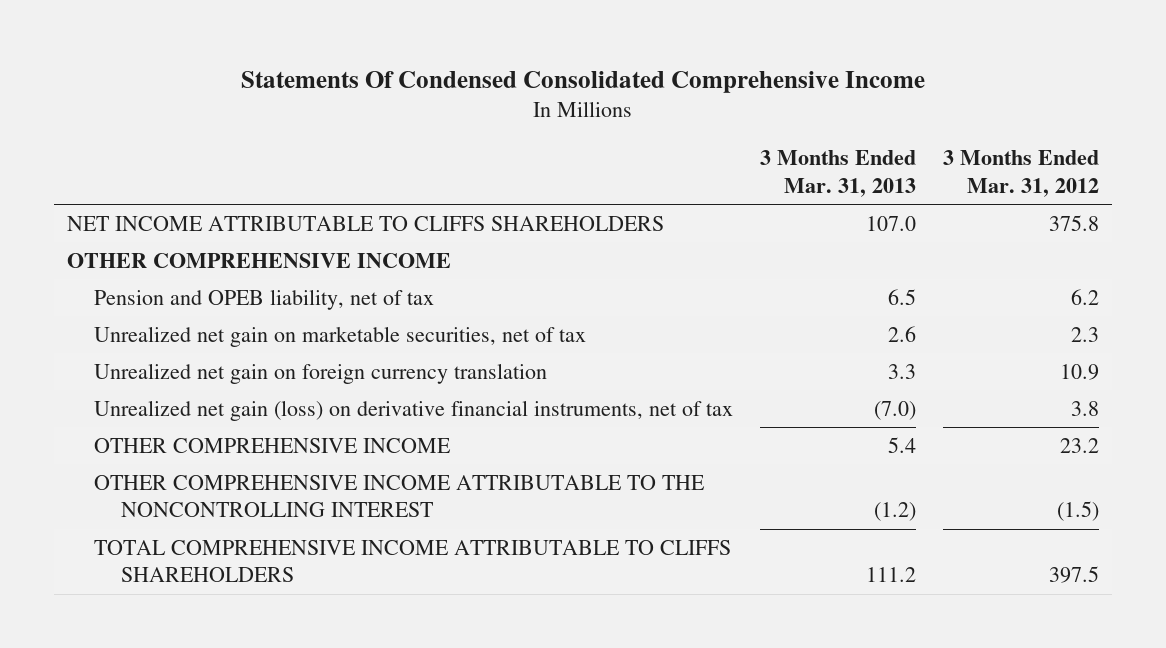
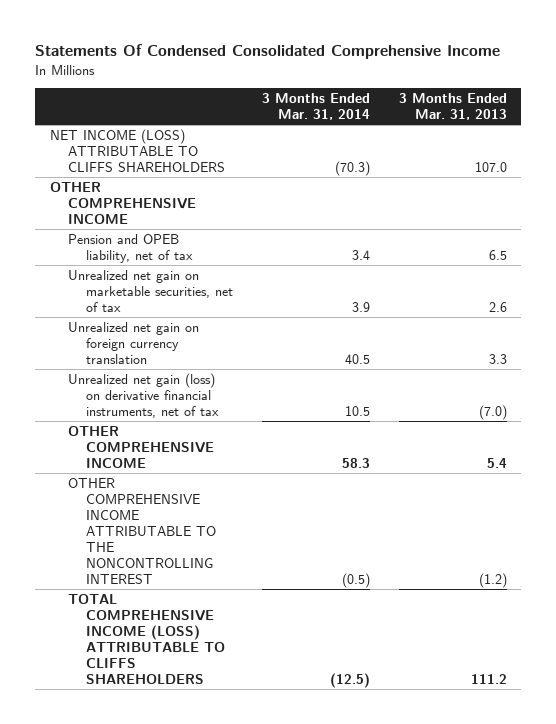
- | 3 Months Ended Mar. 31, 2013 | 3 Months Ended Mar. 31, 2012
+ | 3 Months Ended Mar. 31, 2014 | 3 Months Ended Mar. 31, 2013
- NET INCOME ATTRIBUTABLE TO CLIFFS SHAREHOLDERS | 107.0 | 375.8
+ NET INCOME (LOSS) ATTRIBUTABLE TO CLIFFS SHAREHOLDERS | (70.3) | 107.0
- TOTAL COMPREHENSIVE INCOME ATTRIBUTABLE TO CLIFFS SHAREHOLDERS | 111.2 | 397.5
+ TOTAL COMPREHENSIVE INCOME (LOSS) ATTRIBUTABLE TO CLIFFS SHAREHOLDERS | (12.5) | 111.2

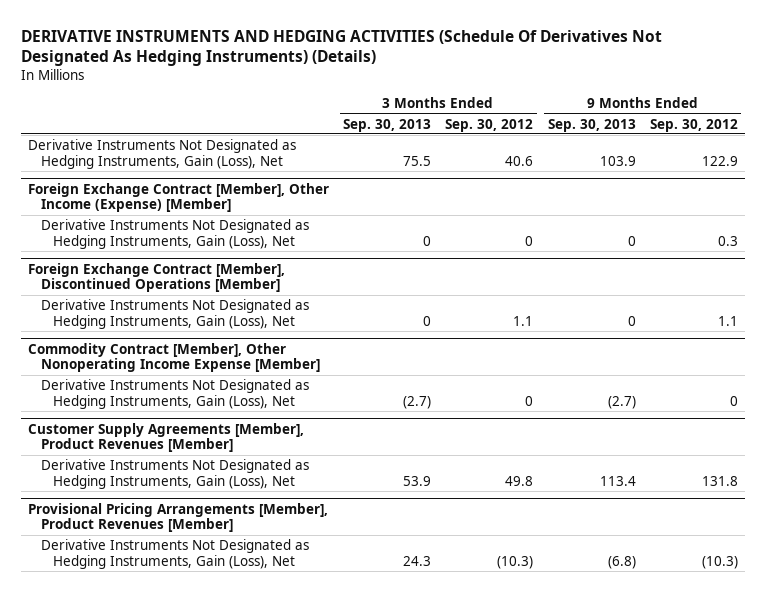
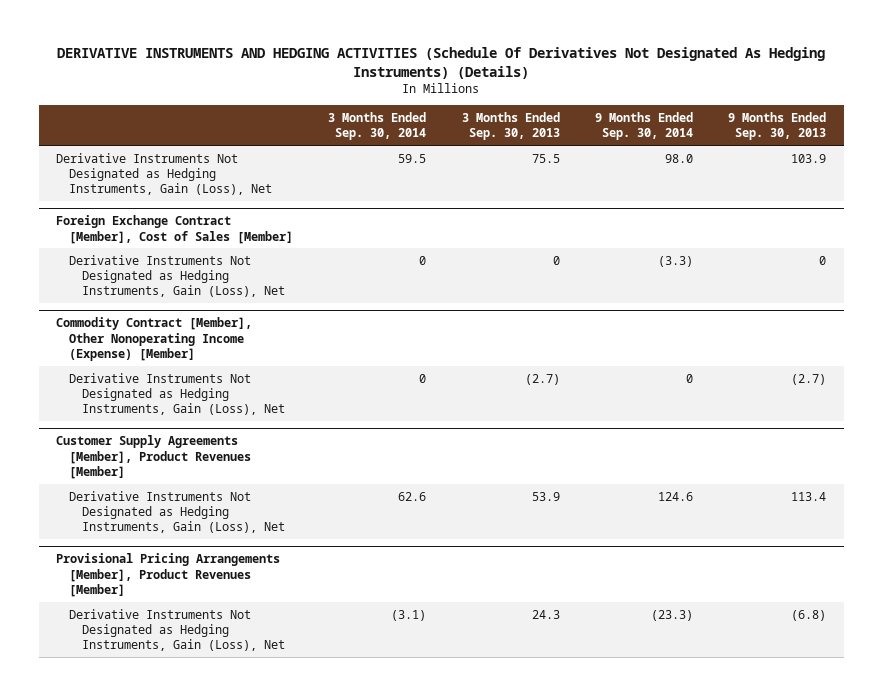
- | 3 Months Ended Sep. 30, 2013 | 3 Months Ended Sep. 30, 2012 | 9 Months Ended Sep. 30, 2013 | 9 Months Ended Sep. 30, 2012
+ | 3 Months Ended Sep. 30, 2014 | 3 Months Ended Sep. 30, 2013 | 9 Months Ended Sep. 30, 2014 | 9 Months Ended Sep. 30, 2013
- Foreign Exchange Contract [Member], Other Income (Expense) [Member]
- Derivative Instruments Not Designated as Hedging Instruments, Gain (Loss), Net | 0 | 0 | 0 | 0.3
- Foreign Exchange Contract [Member], Discontinued Operations [Member]
+ Foreign Exchange Contract [Member], Cost of Sales [Member]
- Commodity Contract [Member], Other Nonoperating Income Expense [Member]
+ Commodity Contract [Member], Other Nonoperating Income (Expense) [Member]

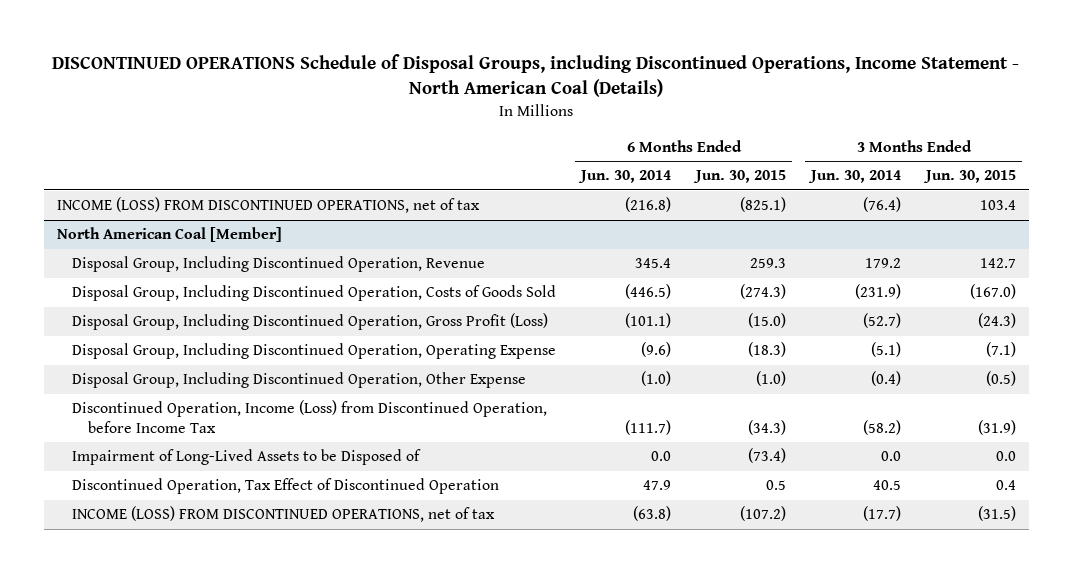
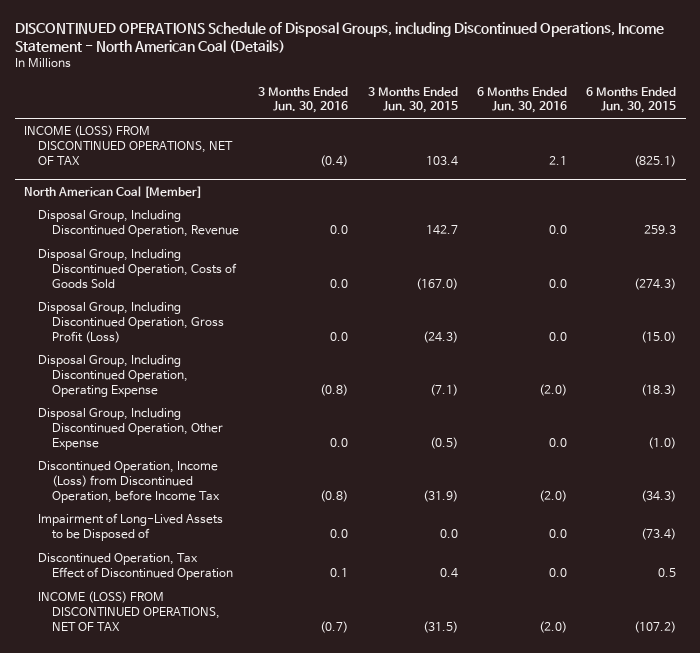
- | 6 Months Ended Jun. 30, 2014 | 6 Months Ended Jun. 30, 2015 | 3 Months Ended Jun. 30, 2014 | 3 Months Ended Jun. 30, 2015
+ | 3 Months Ended Jun. 30, 2016 | 3 Months Ended Jun. 30, 2015 | 6 Months Ended Jun. 30, 2016 | 6 Months Ended Jun. 30, 2015
- INCOME (LOSS) FROM DISCONTINUED OPERATIONS, net of tax | (216.8) | (825.1) | (76.4) | 103.4
+ INCOME (LOSS) FROM DISCONTINUED OPERATIONS, NET OF TAX | (0.4) | 103.4 | 2.1 | (825.1)
@ North American Coal [Member]
- INCOME (LOSS) FROM DISCONTINUED OPERATIONS, net of tax | (63.8) | (107.2) | (17.7) | (31.5)
+ INCOME (LOSS) FROM DISCONTINUED OPERATIONS, NET OF TAX | (0.7) | (31.5) | (2.0) | (107.2)

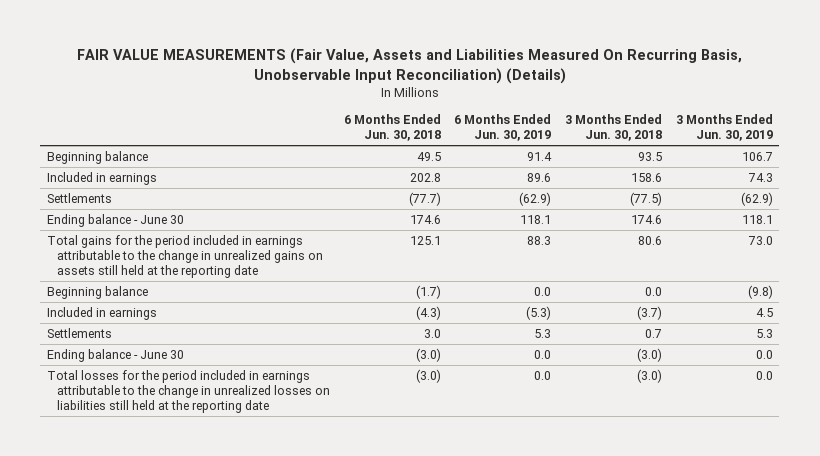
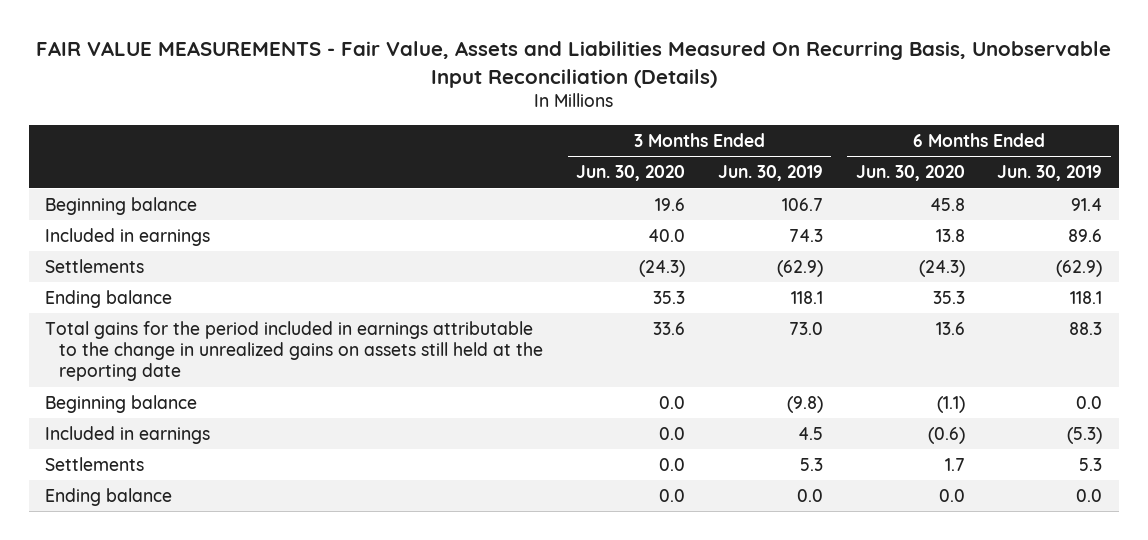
- FAIR VALUE MEASUREMENTS (Fair Value, Assets and Liabilities Measured On Recurring Basis, Unobservable Input Reconciliation) (Details)
+ FAIR VALUE MEASUREMENTS - Fair Value, Assets and Liabilities Measured On Recurring Basis, Unobservable Input Reconciliation (Details)
- | 6 Months Ended Jun. 30, 2018 | 6 Months Ended Jun. 30, 2019 | 3 Months Ended Jun. 30, 2018 | 3 Months Ended Jun. 30, 2019
+ | 3 Months Ended Jun. 30, 2020 | 3 Months Ended Jun. 30, 2019 | 6 Months Ended Jun. 30, 2020 | 6 Months Ended Jun. 30, 2019
- Ending balance - June 30 | 174.6 | 118.1 | 174.6 | 118.1
+ Ending balance | 35.3 | 118.1 | 35.3 | 118.1
- Ending balance - June 30 | (3.0) | 0.0 | (3.0) | 0.0
- Total losses for the period included in earnings attributable to the change in unrealized losses on liabilities still held at the reporting date | (3.0) | 0.0 | (3.0) | 0.0
+ Ending balance | 0.0 | 0.0 | 0.0 | 0.0

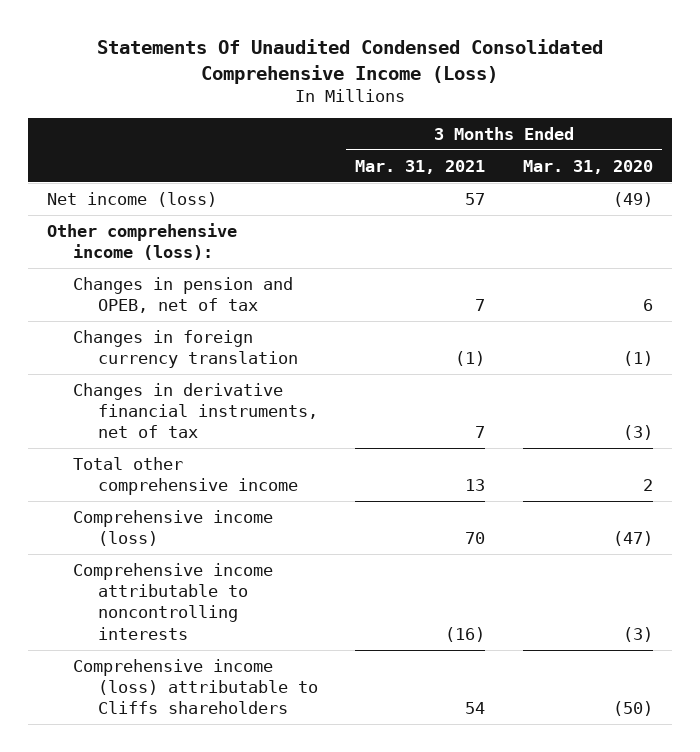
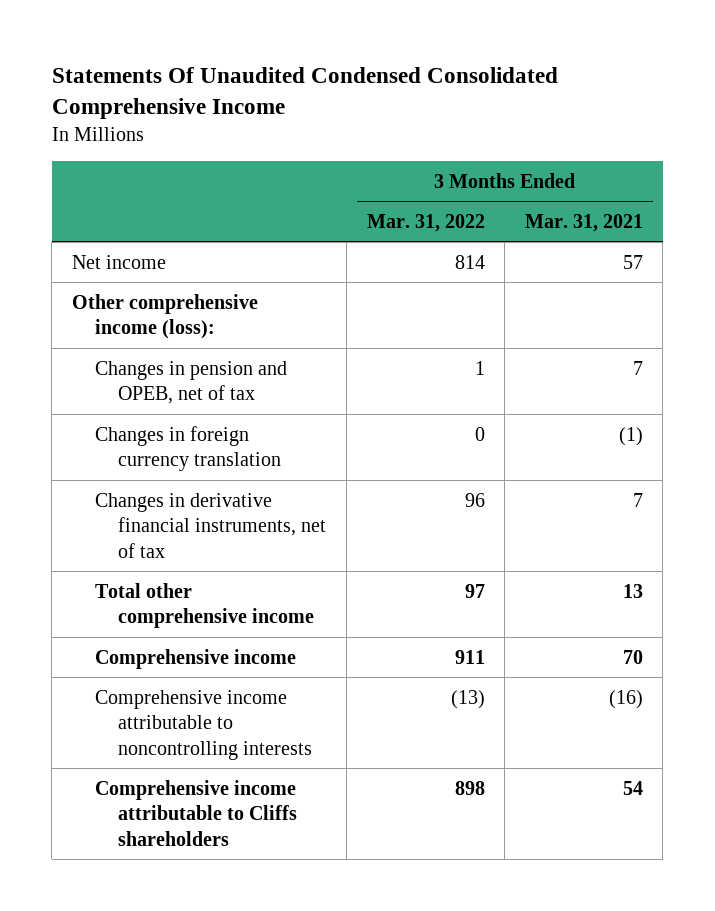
- Statements Of Unaudited Condensed Consolidated Comprehensive Income (Loss)
+ Statements Of Unaudited Condensed Consolidated Comprehensive Income
- | 3 Months Ended Mar. 31, 2021 | 3 Months Ended Mar. 31, 2020
+ | 3 Months Ended Mar. 31, 2022 | 3 Months Ended Mar. 31, 2021
- Net income (loss) | 57 | (49)
+ Net income | 814 | 57
- Comprehensive income (loss) | 70 | (47)
+ Comprehensive income | 911 | 70
- Comprehensive income (loss) attributable to Cliffs shareholders | 54 | (50)
+ Comprehensive income attributable to Cliffs shareholders | 898 | 54

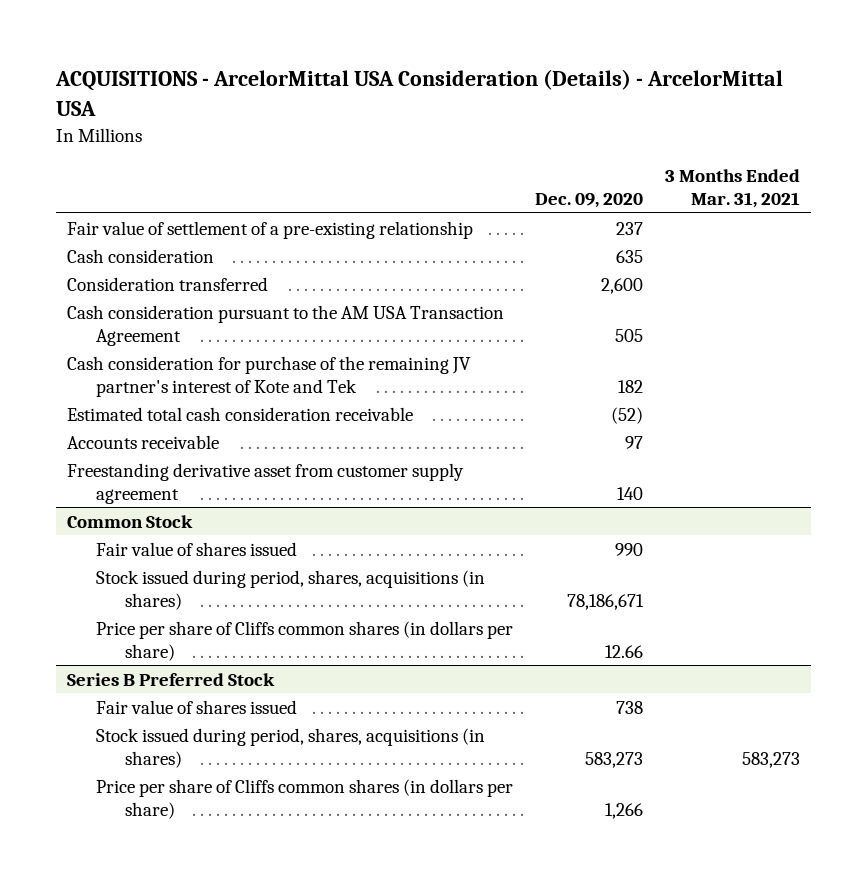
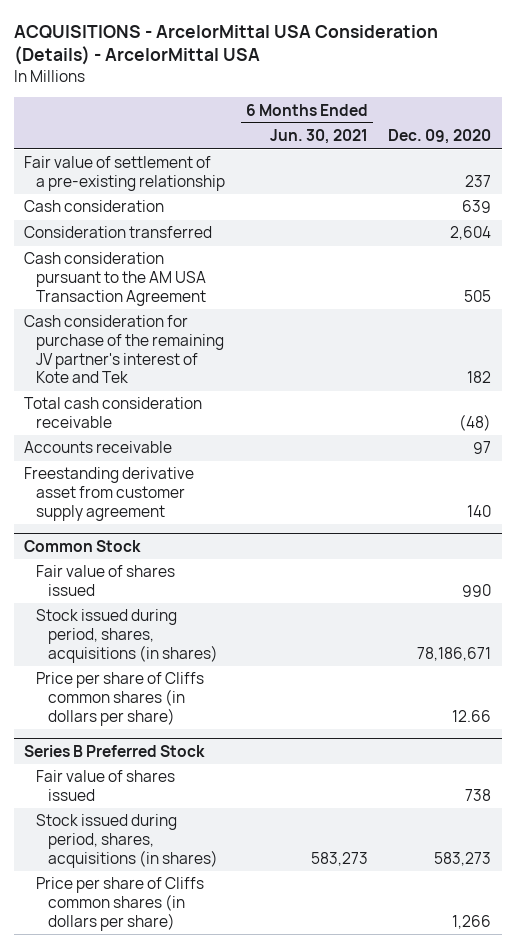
- | Dec. 09, 2020 | 3 Months Ended Mar. 31, 2021
+ | 6 Months Ended Jun. 30, 2021 | Dec. 09, 2020
- Cash consideration | 635 |
- Consideration transferred | 2,600 |
+ Cash consideration | | 639
+ Consideration transferred | | 2,604
- Estimated total cash consideration receivable | (52) |
+ Total cash consideration receivable | | (48)

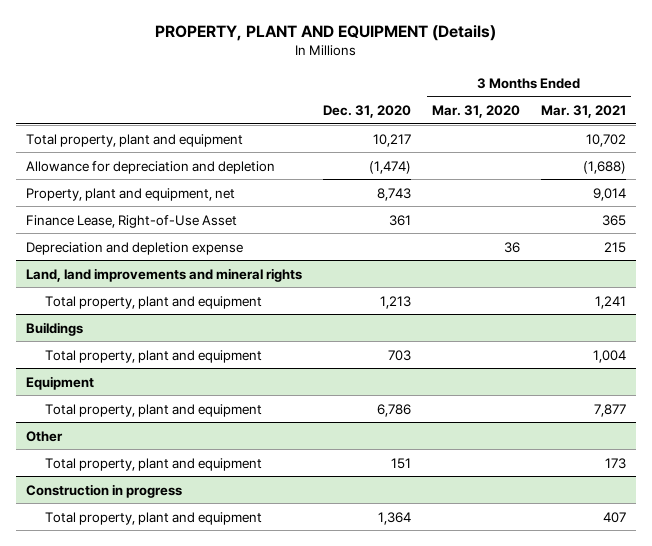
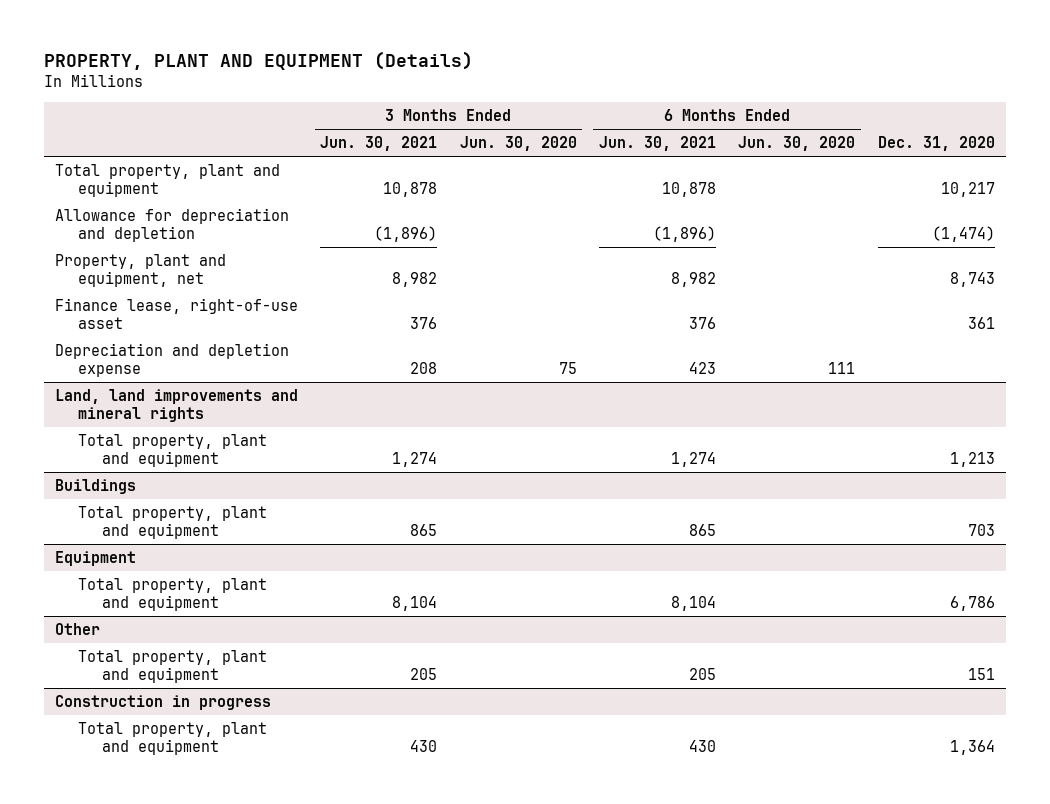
- | Dec. 31, 2020 | 3 Months Ended Mar. 31, 2020 | 3 Months Ended Mar. 31, 2021
+ | 3 Months Ended Jun. 30, 2021 | 3 Months Ended Jun. 30, 2020 | 6 Months Ended Jun. 30, 2021 | 6 Months Ended Jun. 30, 2020 | Dec. 31, 2020
- Finance Lease, Right-of-Use Asset | 361 | | 365
+ Finance lease, right-of-use asset | 376 | | 376 | | 361

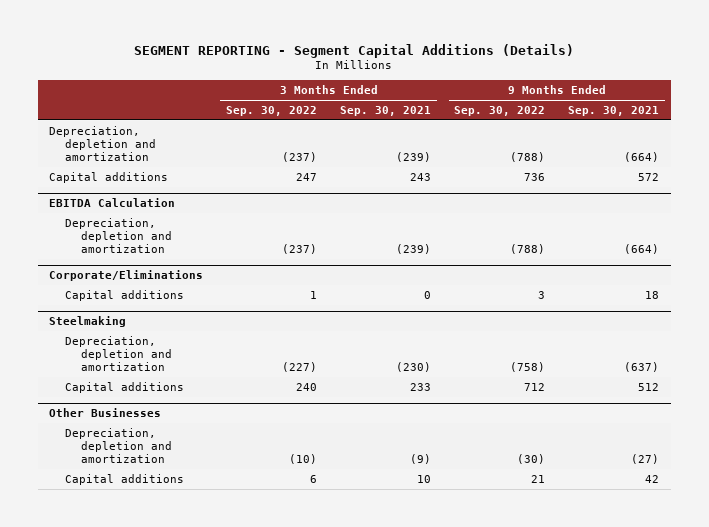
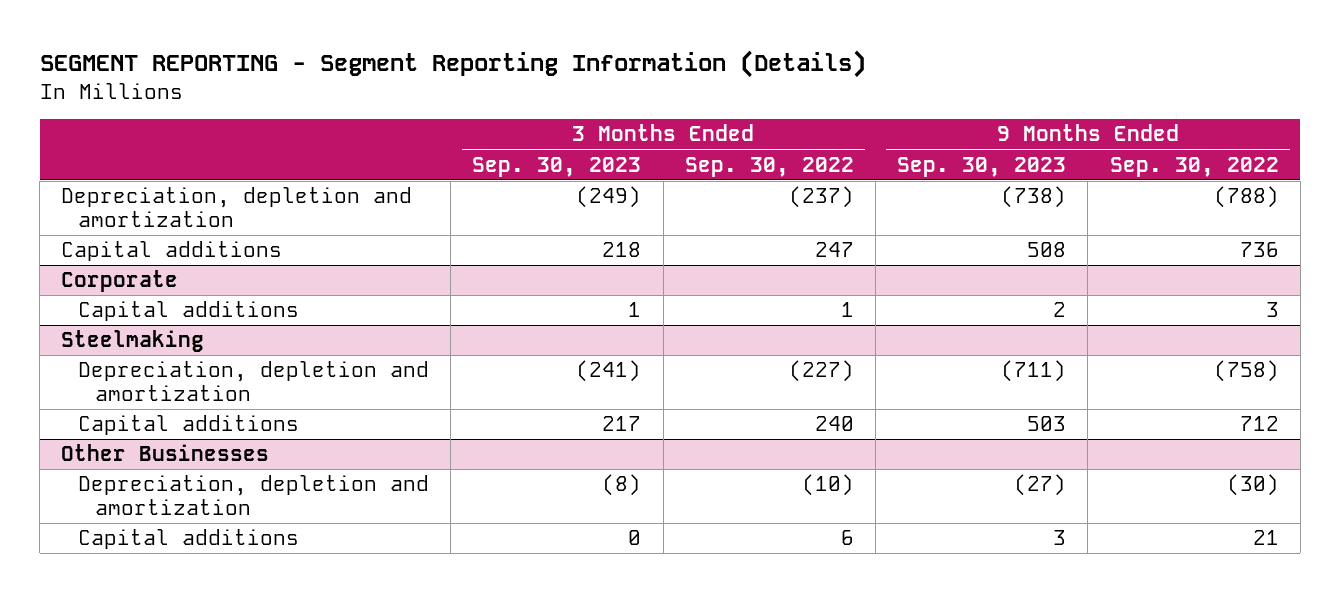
- SEGMENT REPORTING - Segment Capital Additions (Details)
+ SEGMENT REPORTING - Segment Reporting Information (Details)
- | 3 Months Ended Sep. 30, 2022 | 3 Months Ended Sep. 30, 2021 | 9 Months Ended Sep. 30, 2022 | 9 Months Ended Sep. 30, 2021
+ | 3 Months Ended Sep. 30, 2023 | 3 Months Ended Sep. 30, 2022 | 9 Months Ended Sep. 30, 2023 | 9 Months Ended Sep. 30, 2022
- EBITDA Calculation
- Depreciation, depletion and amortization | (237) | (239) | (788) | (664)
- Corporate/Eliminations
+ Corporate

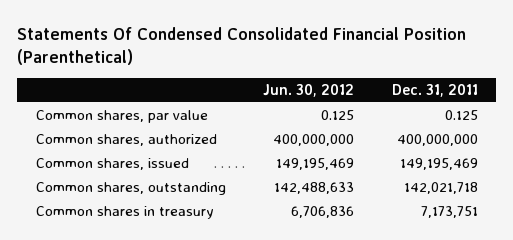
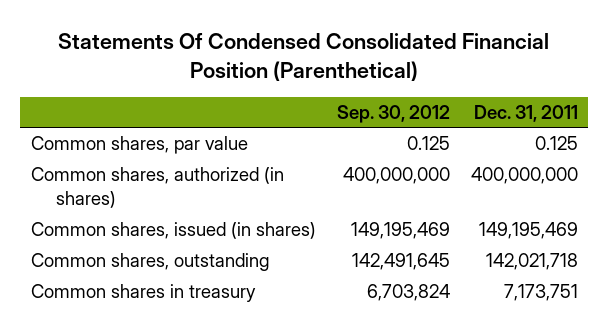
- | Jun. 30, 2012 | Dec. 31, 2011
+ | Sep. 30, 2012 | Dec. 31, 2011
- Common shares, authorized | 400,000,000 | 400,000,000
- Common shares, issued | 149,195,469 | 149,195,469
+ Common shares, authorized (in shares) | 400,000,000 | 400,000,000
+ Common shares, issued (in shares) | 149,195,469 | 149,195,469

